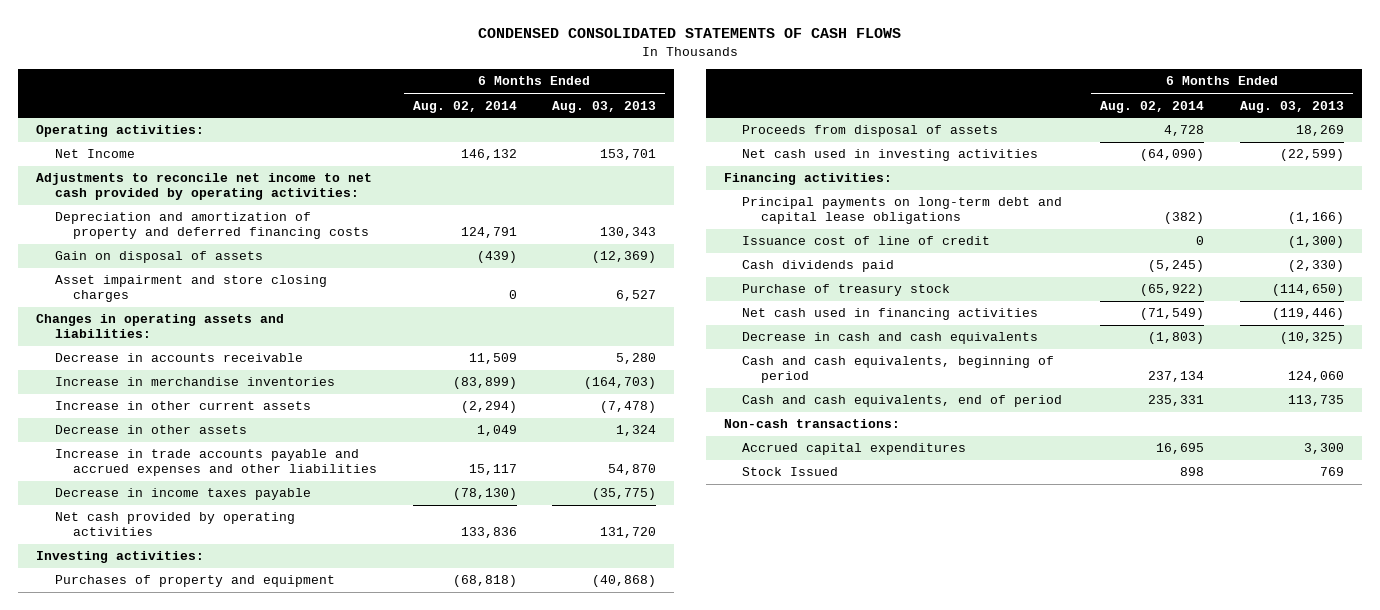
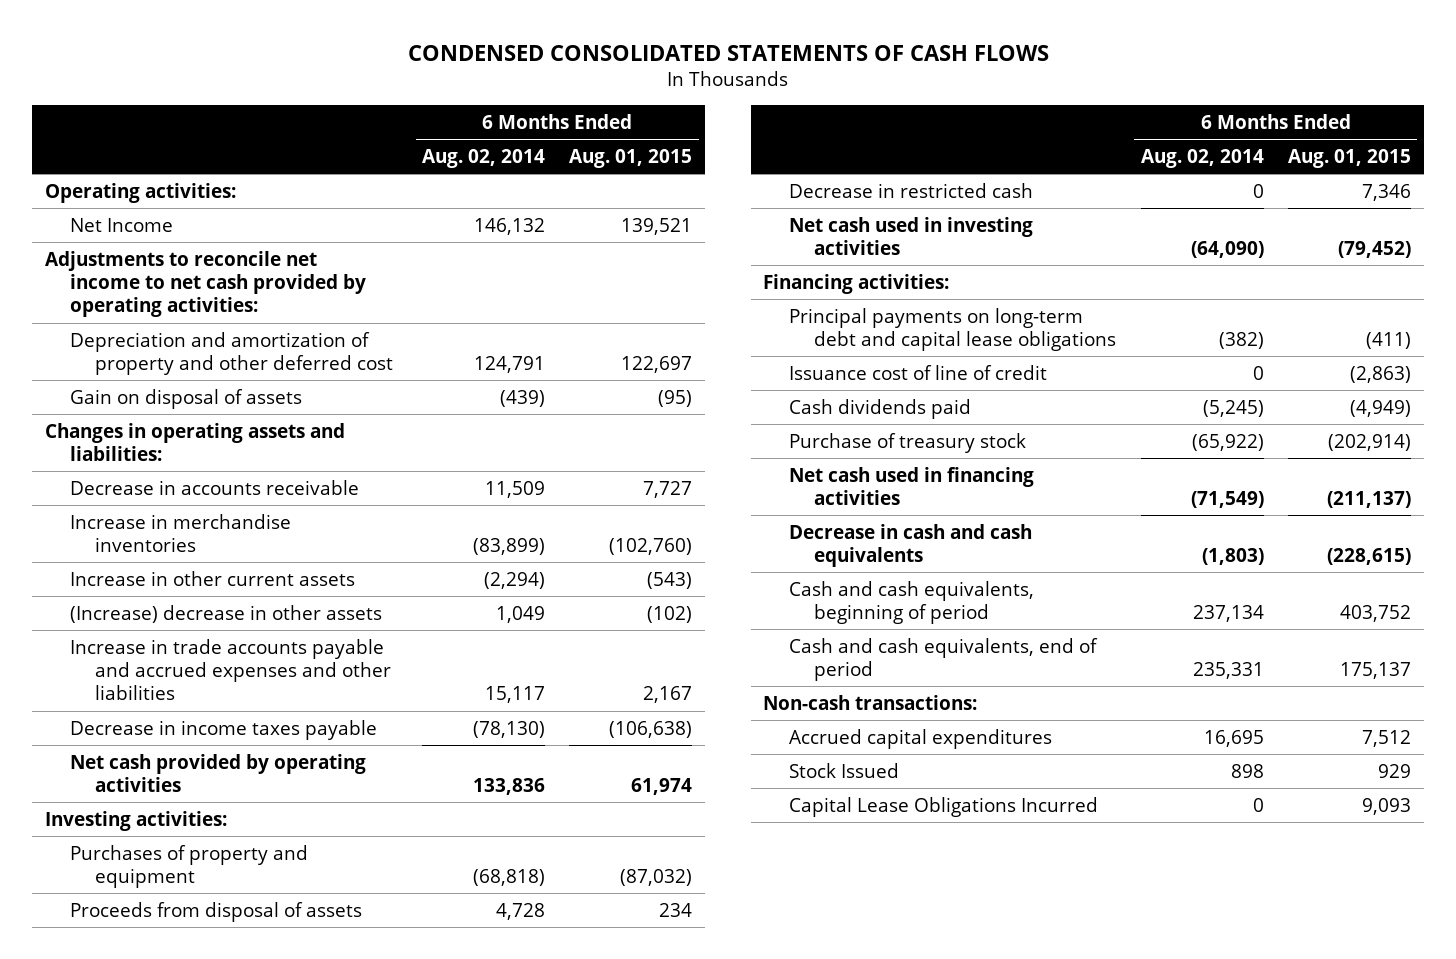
- | 6 Months Ended Aug. 02, 2014 | 6 Months Ended Aug. 03, 2013
+ | 6 Months Ended Aug. 02, 2014 | 6 Months Ended Aug. 01, 2015
- Depreciation and amortization of property and deferred financing costs | 124,791 | 130,343
+ Depreciation and amortization of property and other deferred cost | 124,791 | 122,697
- Asset impairment and store closing charges | 0 | 6,527
- Decrease in other assets | 1,049 | 1,324
+ (Increase) decrease in other assets | 1,049 | (102)
+ Decrease in restricted cash | 0 | 7,346
+ Capital Lease Obligations Incurred | 0 | 9,093

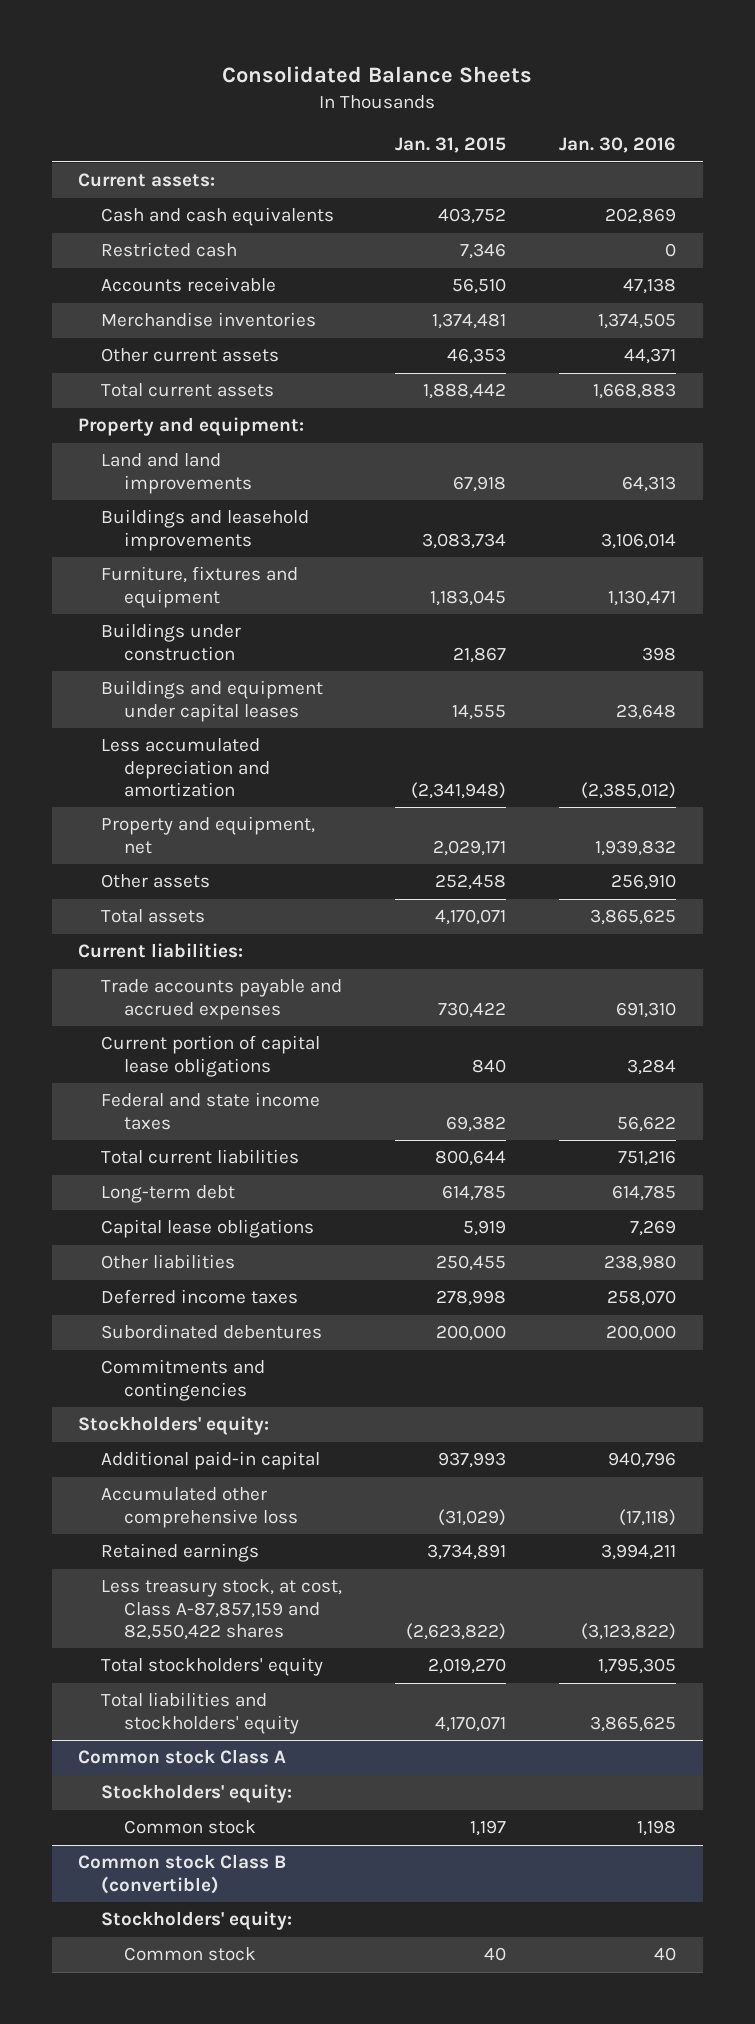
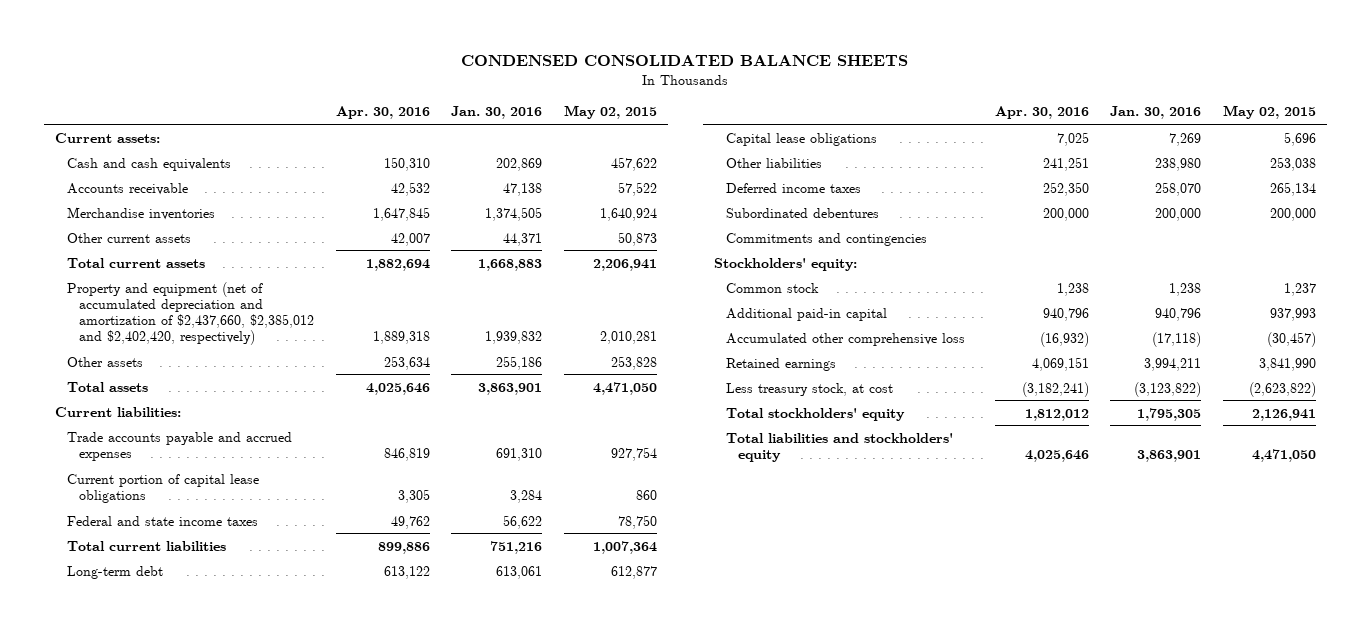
- Consolidated Balance Sheets
+ CONDENSED CONSOLIDATED BALANCE SHEETS
- | Jan. 31, 2015 | Jan. 30, 2016
+ | Apr. 30, 2016 | Jan. 30, 2016 | May 02, 2015
- Restricted cash | 7,346 | 0
- Property and equipment:
- Land and land improvements | 67,918 | 64,313
- Buildings and leasehold improvements | 3,083,734 | 3,106,014
- Furniture, fixtures and equipment | 1,183,045 | 1,130,471
- Buildings under construction | 21,867 | 398
- Buildings and equipment under capital leases | 14,555 | 23,648
- Less accumulated depreciation and amortization | (2,341,948) | (2,385,012)
- Property and equipment, net | 2,029,171 | 1,939,832
- Other assets | 252,458 | 256,910
- Total assets | 4,170,071 | 3,865,625
+ Property and equipment (net of accumulated depreciation and amortization of $2,437,660, $2,385,012 and $2,402,420, respectively) | 1,889,318 | 1,939,832 | 2,010,281
+ Other assets | 253,634 | 255,186 | 253,828
+ Total assets | 4,025,646 | 3,863,901 | 4,471,050
- Long-term debt | 614,785 | 614,785
+ Long-term debt | 613,122 | 613,061 | 612,877
+ Common stock | 1,238 | 1,238 | 1,237
- Less treasury stock, at cost, Class A-87,857,159 and 82,550,422 shares | (2,623,822) | (3,123,822)
+ Less treasury stock, at cost | (3,182,241) | (3,123,822) | (2,623,822)
- Total liabilities and stockholders' equity | 4,170,071 | 3,865,625
- Common stock Class A
- Stockholders' equity:
- Common stock | 1,197 | 1,198
- Common stock Class B (convertible)
- Stockholders' equity:
- Common stock | 40 | 40
+ Total liabilities and stockholders' equity | 4,025,646 | 3,863,901 | 4,471,050

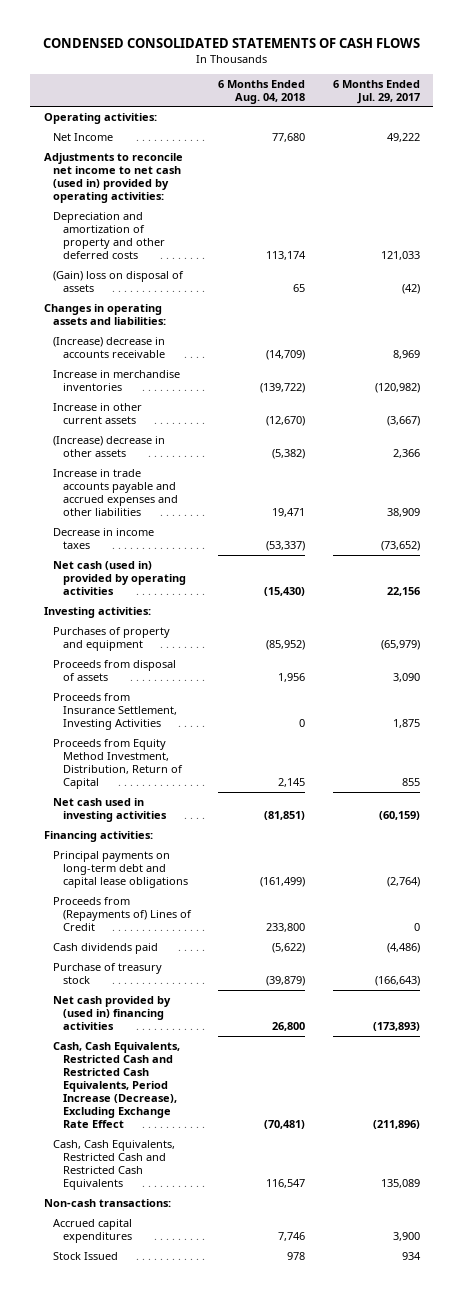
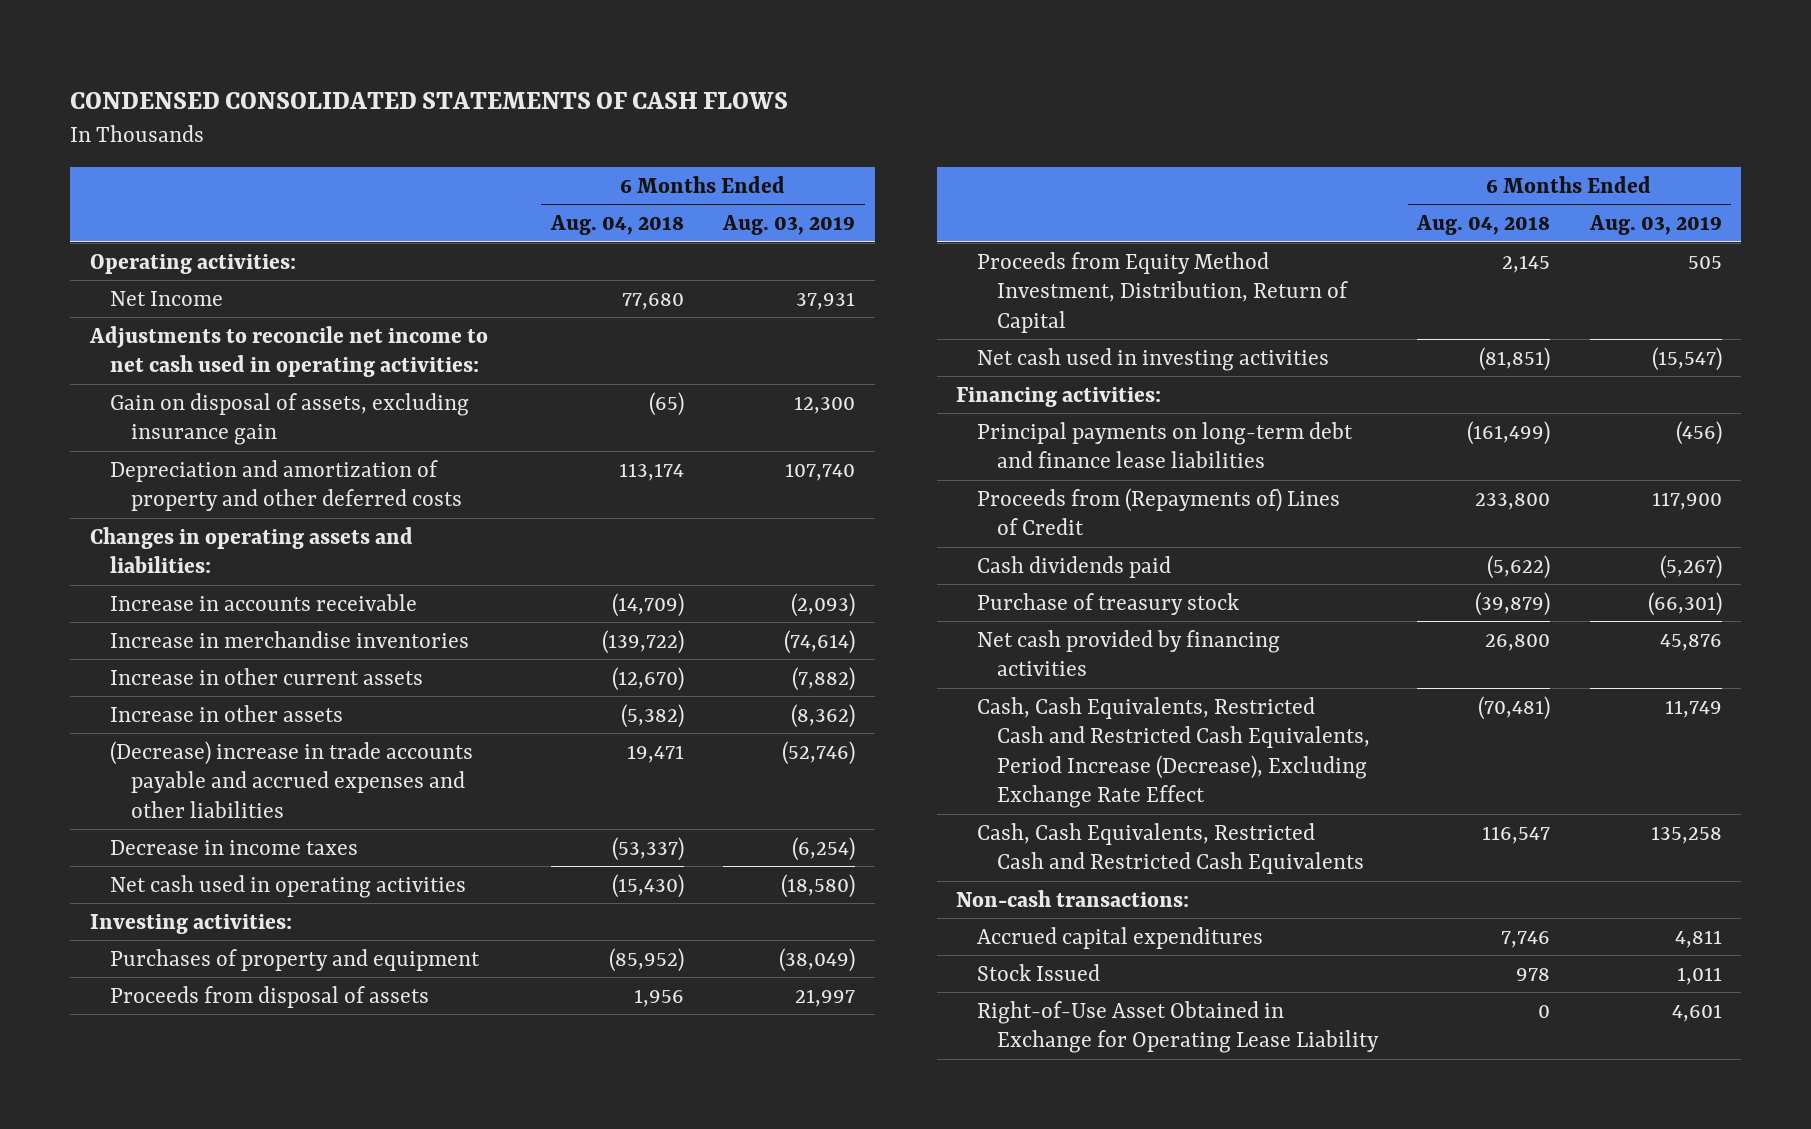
- | 6 Months Ended Aug. 04, 2018 | 6 Months Ended Jul. 29, 2017
+ | 6 Months Ended Aug. 04, 2018 | 6 Months Ended Aug. 03, 2019
- Adjustments to reconcile net income to net cash (used in) provided by operating activities:
+ Adjustments to reconcile net income to net cash used in operating activities:
+ Gain on disposal of assets, excluding insurance gain | (65) | 12,300
- (Gain) loss on disposal of assets | 65 | (42)
- (Increase) decrease in accounts receivable | (14,709) | 8,969
+ Increase in accounts receivable | (14,709) | (2,093)
- (Increase) decrease in other assets | (5,382) | 2,366
- Increase in trade accounts payable and accrued expenses and other liabilities | 19,471 | 38,909
+ Increase in other assets | (5,382) | (8,362)
+ (Decrease) increase in trade accounts payable and accrued expenses and other liabilities | 19,471 | (52,746)
- Net cash (used in) provided by operating activities | (15,430) | 22,156
+ Net cash used in operating activities | (15,430) | (18,580)
- Proceeds from Insurance Settlement, Investing Activities | 0 | 1,875
- Principal payments on long-term debt and capital lease obligations | (161,499) | (2,764)
+ Principal payments on long-term debt and finance lease liabilities | (161,499) | (456)
- Net cash provided by (used in) financing activities | 26,800 | (173,893)
+ Net cash provided by financing activities | 26,800 | 45,876
+ Right-of-Use Asset Obtained in Exchange for Operating Lease Liability | 0 | 4,601

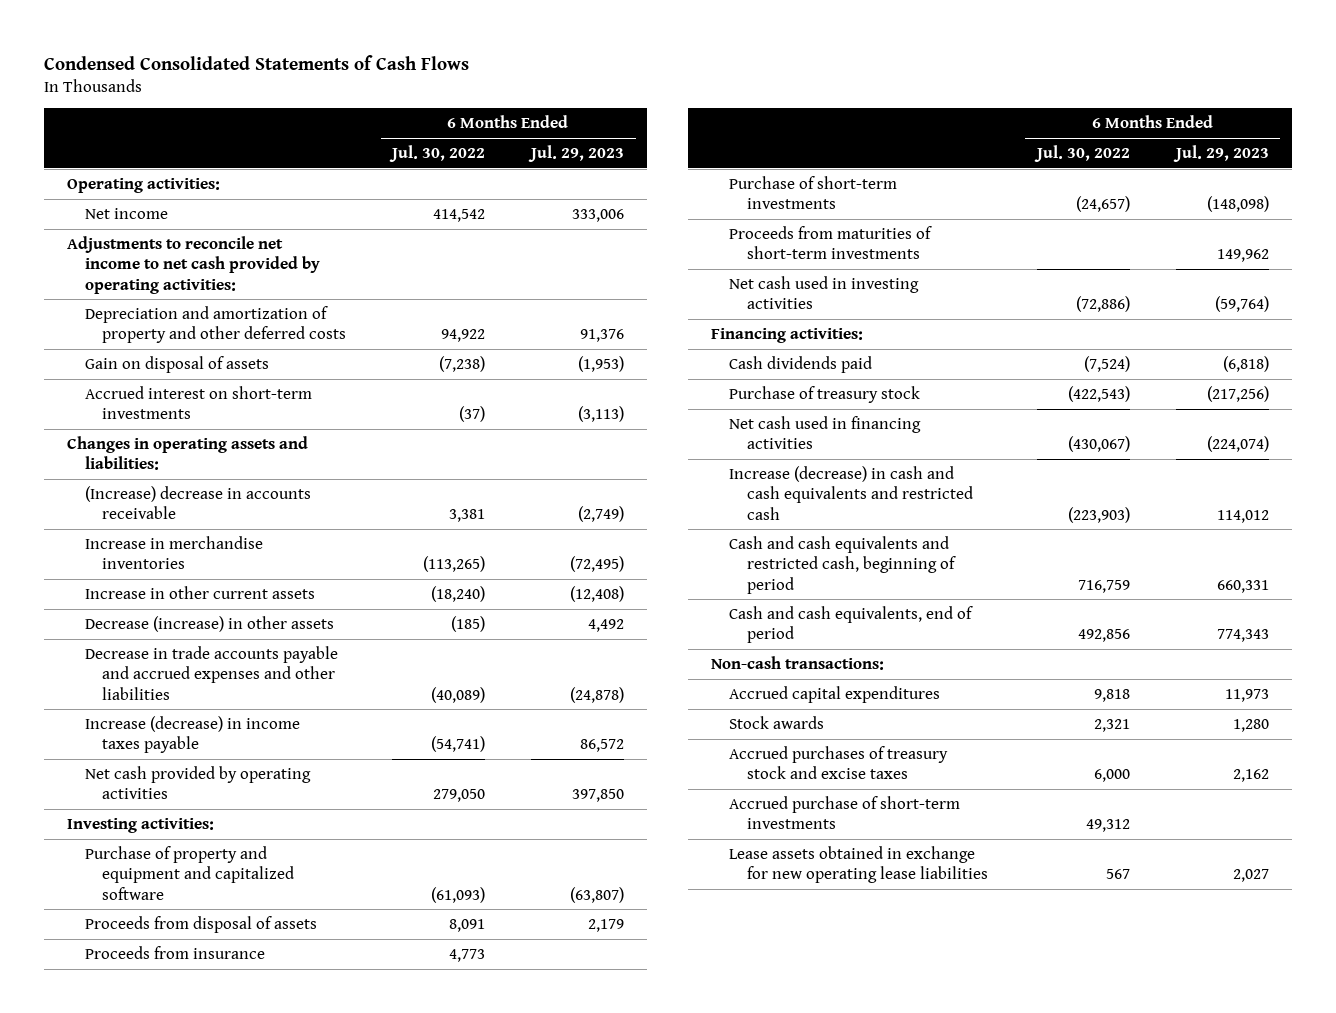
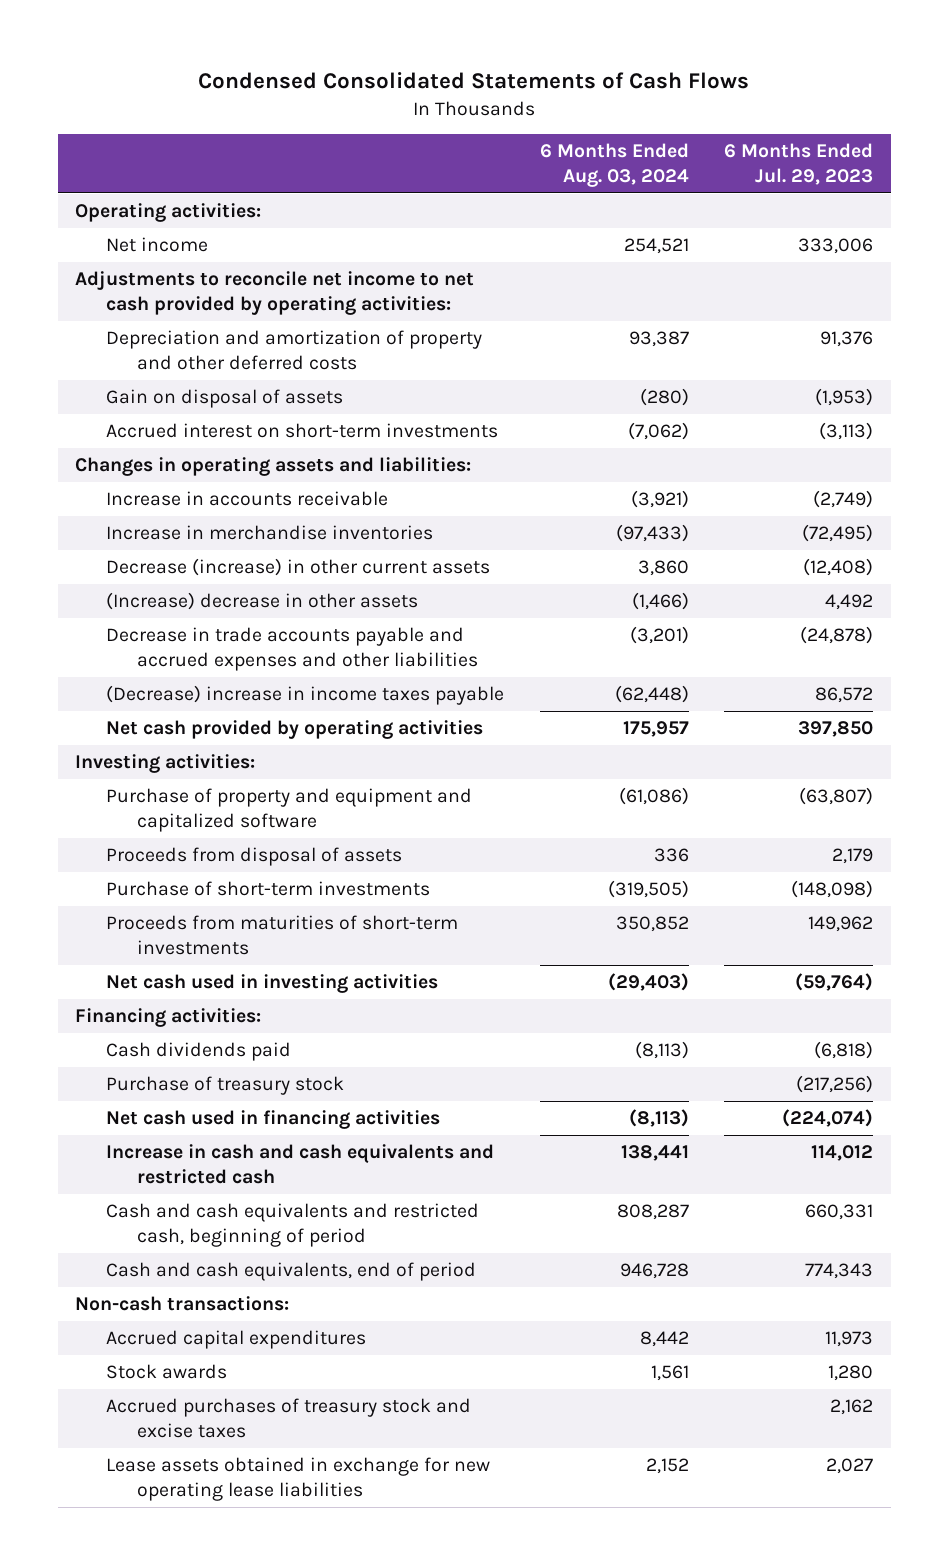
- | 6 Months Ended Jul. 30, 2022 | 6 Months Ended Jul. 29, 2023
+ | 6 Months Ended Aug. 03, 2024 | 6 Months Ended Jul. 29, 2023
- (Increase) decrease in accounts receivable | 3,381 | (2,749)
+ Increase in accounts receivable | (3,921) | (2,749)
- Increase in other current assets | (18,240) | (12,408)
- Decrease (increase) in other assets | (185) | 4,492
+ Decrease (increase) in other current assets | 3,860 | (12,408)
+ (Increase) decrease in other assets | (1,466) | 4,492
- Increase (decrease) in income taxes payable | (54,741) | 86,572
+ (Decrease) increase in income taxes payable | (62,448) | 86,572
- Proceeds from insurance | 4,773 |
- Increase (decrease) in cash and cash equivalents and restricted cash | (223,903) | 114,012
+ Increase in cash and cash equivalents and restricted cash | 138,441 | 114,012
- Accrued purchase of short-term investments | 49,312 |

